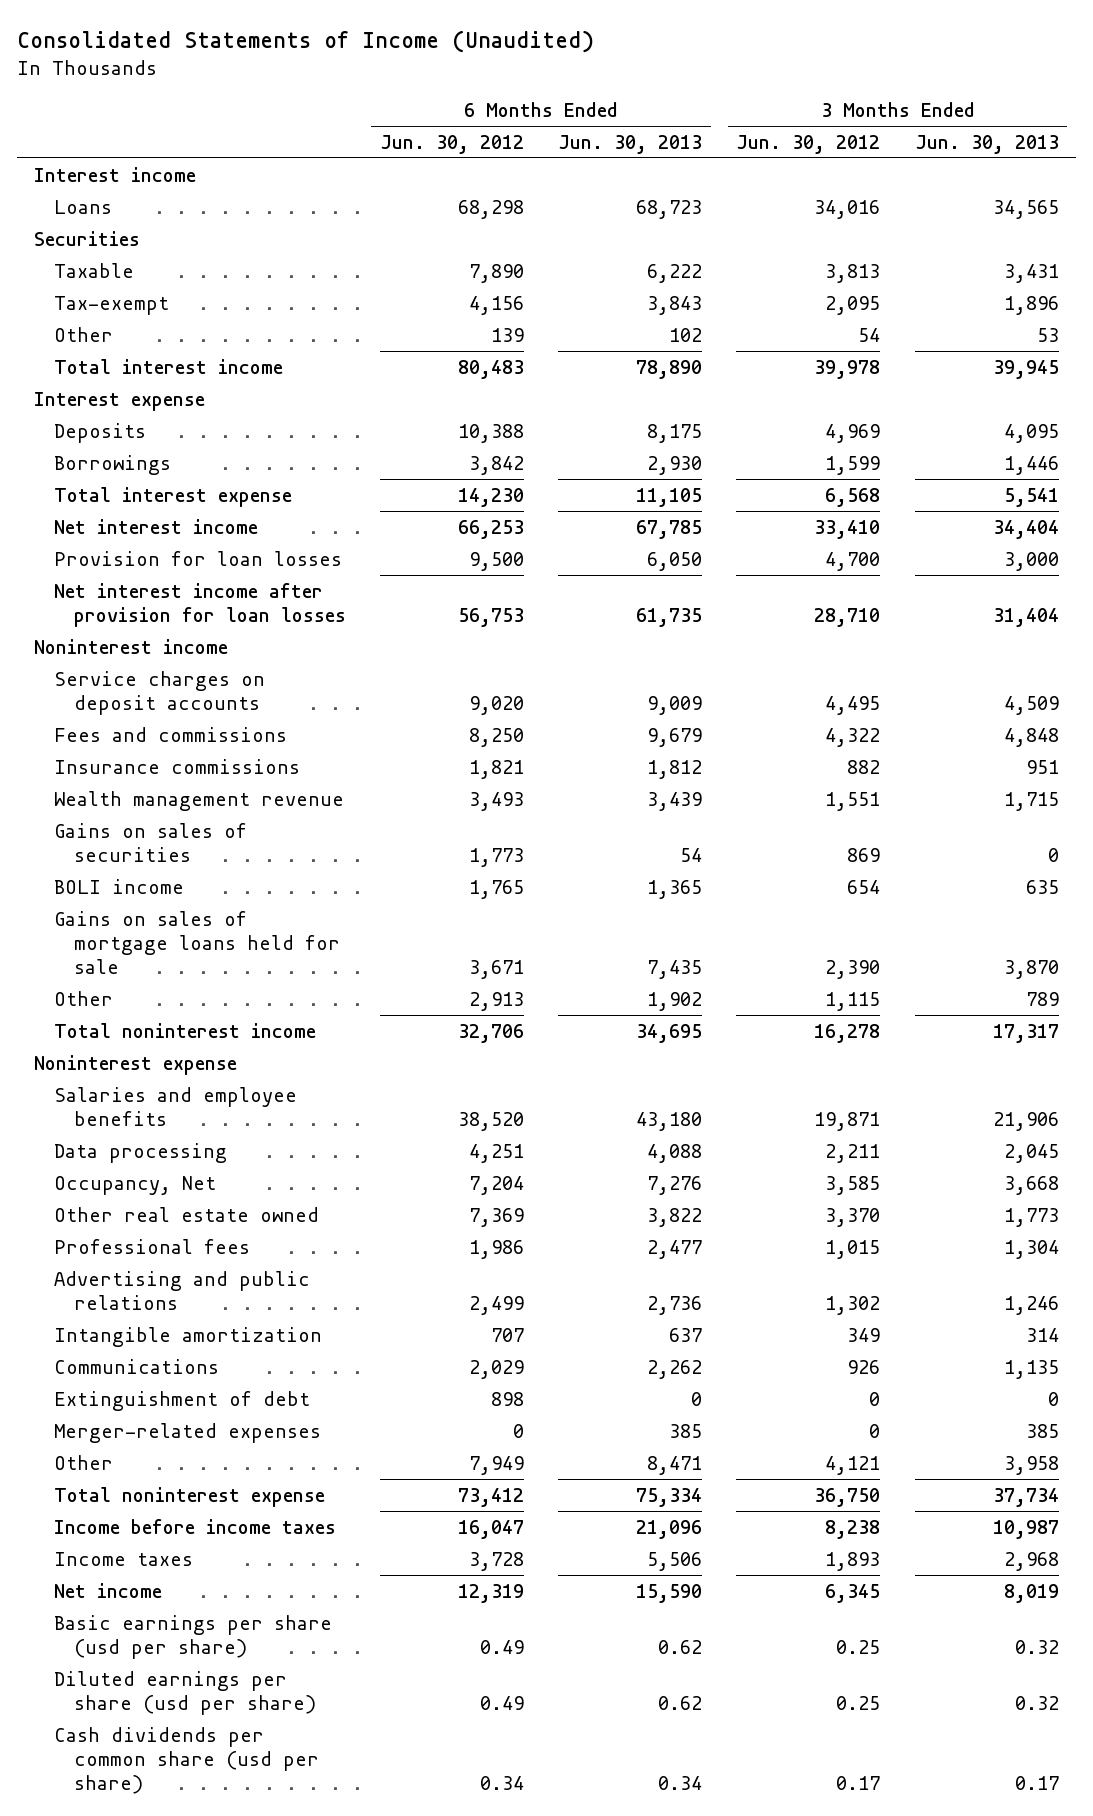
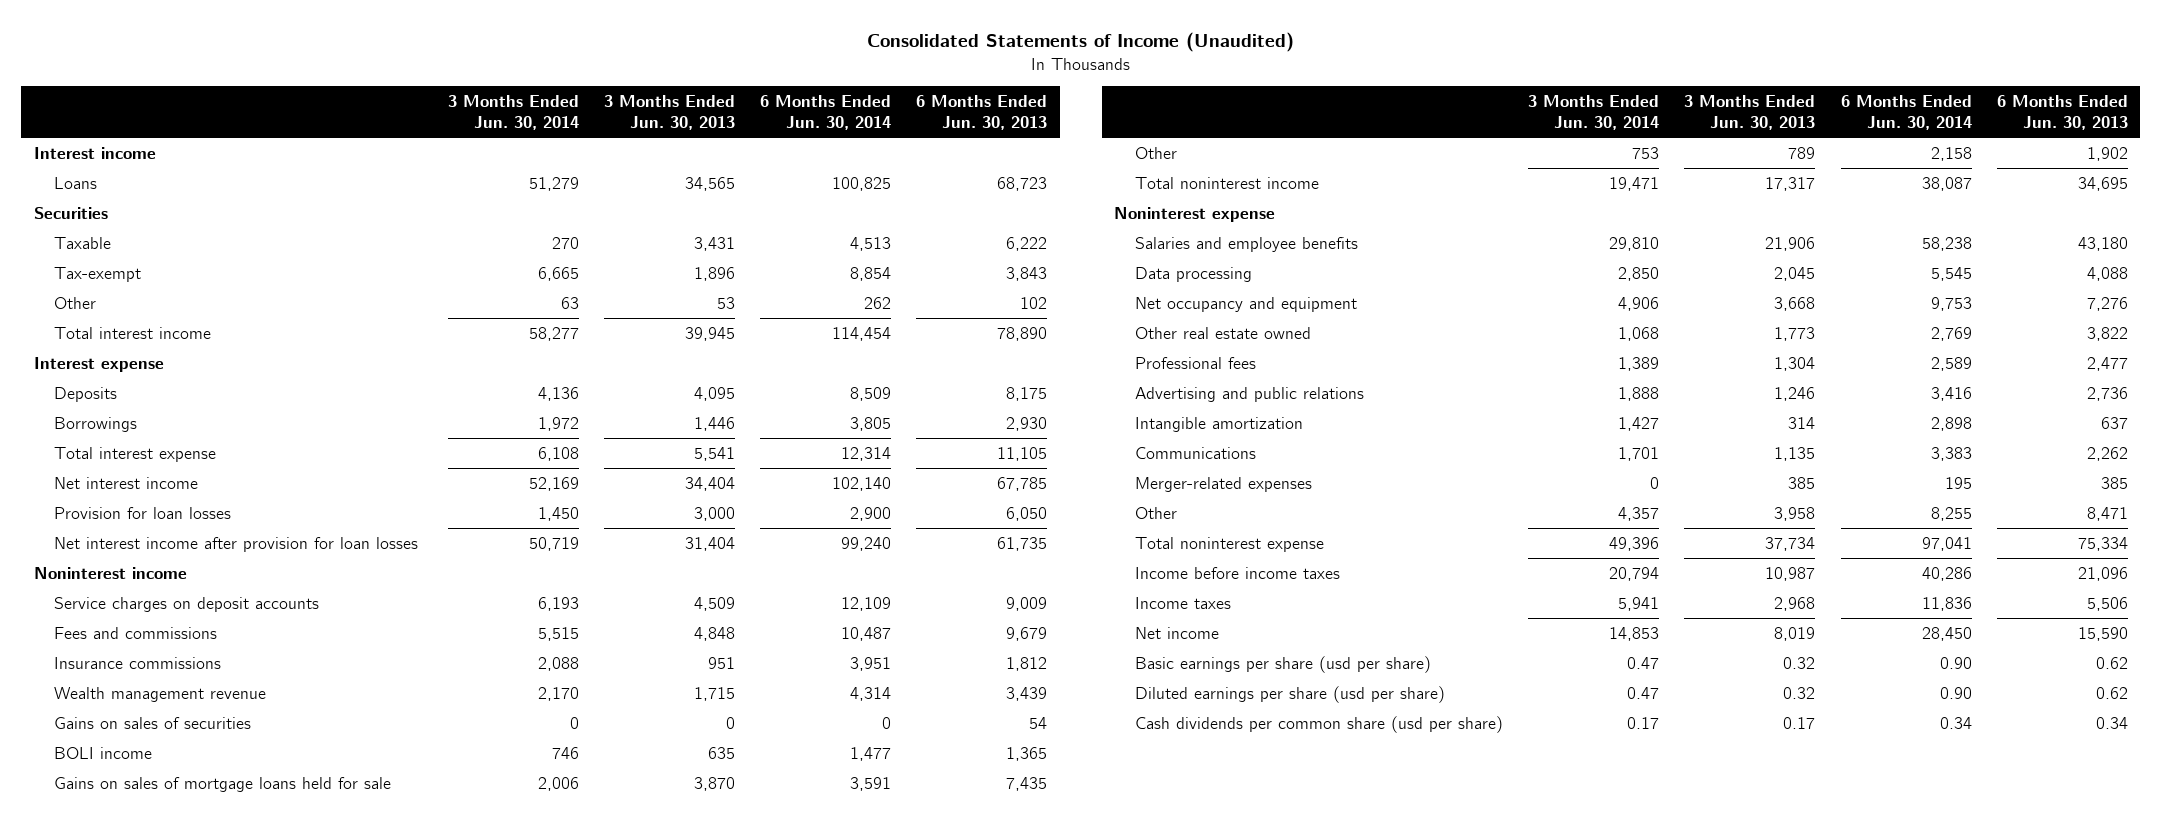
- | 6 Months Ended Jun. 30, 2012 | 6 Months Ended Jun. 30, 2013 | 3 Months Ended Jun. 30, 2012 | 3 Months Ended Jun. 30, 2013
+ | 3 Months Ended Jun. 30, 2014 | 3 Months Ended Jun. 30, 2013 | 6 Months Ended Jun. 30, 2014 | 6 Months Ended Jun. 30, 2013
- Occupancy, Net | 7,204 | 7,276 | 3,585 | 3,668
+ Net occupancy and equipment | 4,906 | 3,668 | 9,753 | 7,276
- Extinguishment of debt | 898 | 0 | 0 | 0

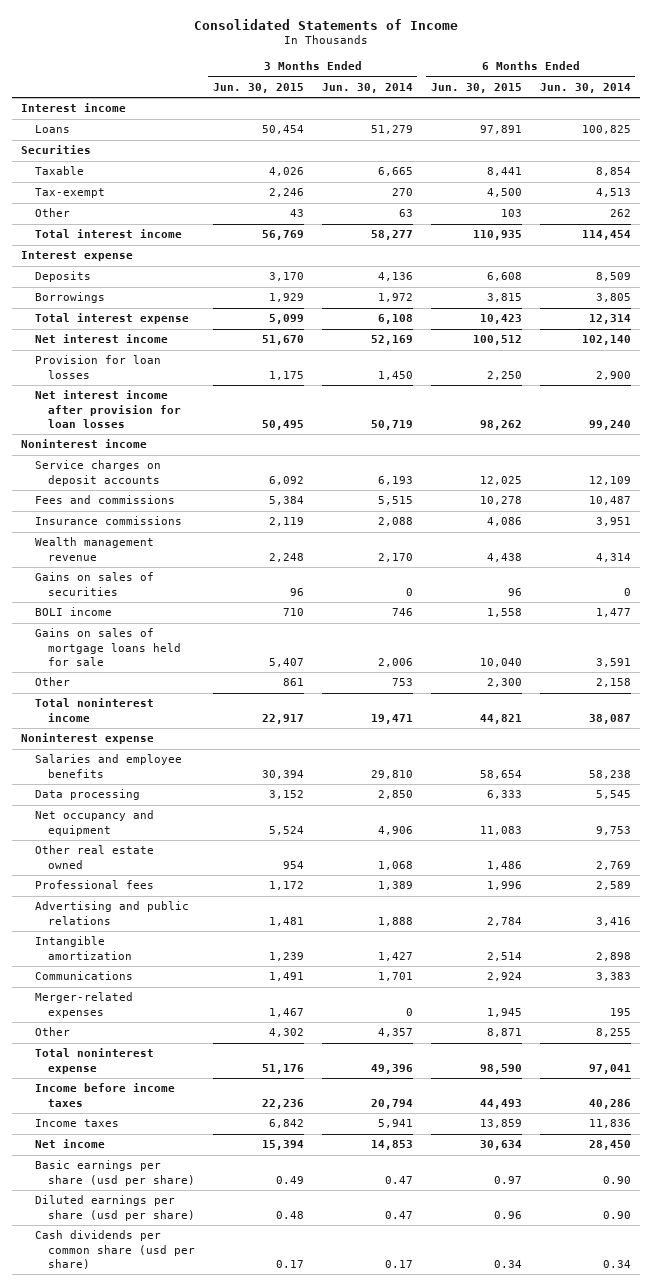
- Consolidated Statements of Income (Unaudited)
+ Consolidated Statements of Income
- | 3 Months Ended Jun. 30, 2014 | 3 Months Ended Jun. 30, 2013 | 6 Months Ended Jun. 30, 2014 | 6 Months Ended Jun. 30, 2013
+ | 3 Months Ended Jun. 30, 2015 | 3 Months Ended Jun. 30, 2014 | 6 Months Ended Jun. 30, 2015 | 6 Months Ended Jun. 30, 2014
- Taxable | 270 | 3,431 | 4,513 | 6,222
- Tax-exempt | 6,665 | 1,896 | 8,854 | 3,843
+ Taxable | 4,026 | 6,665 | 8,441 | 8,854
+ Tax-exempt | 2,246 | 270 | 4,500 | 4,513

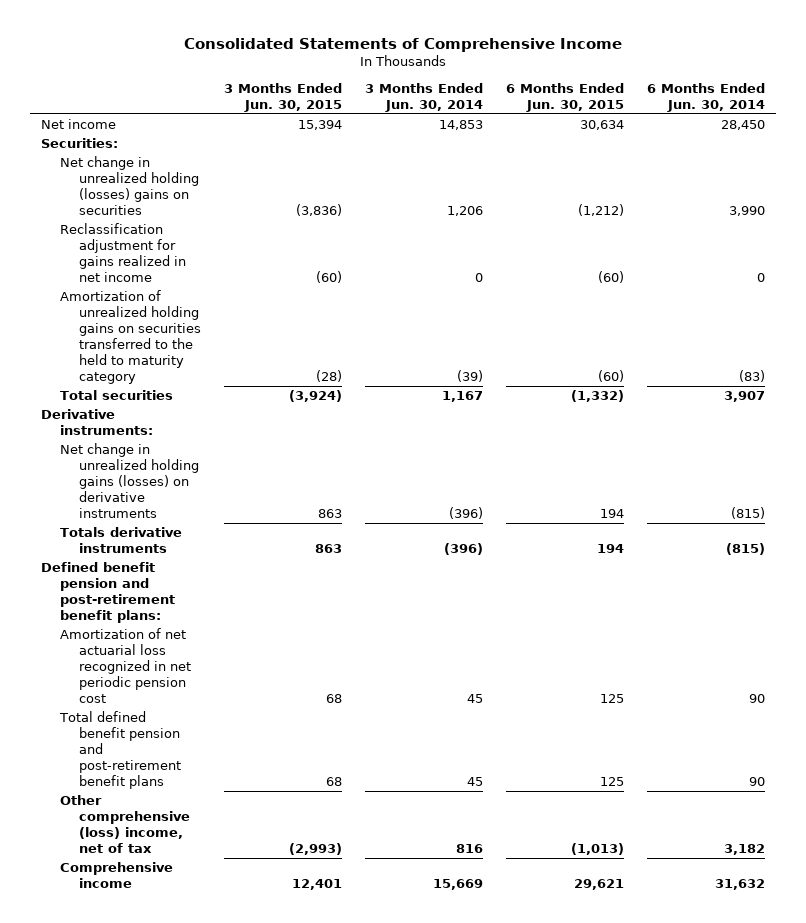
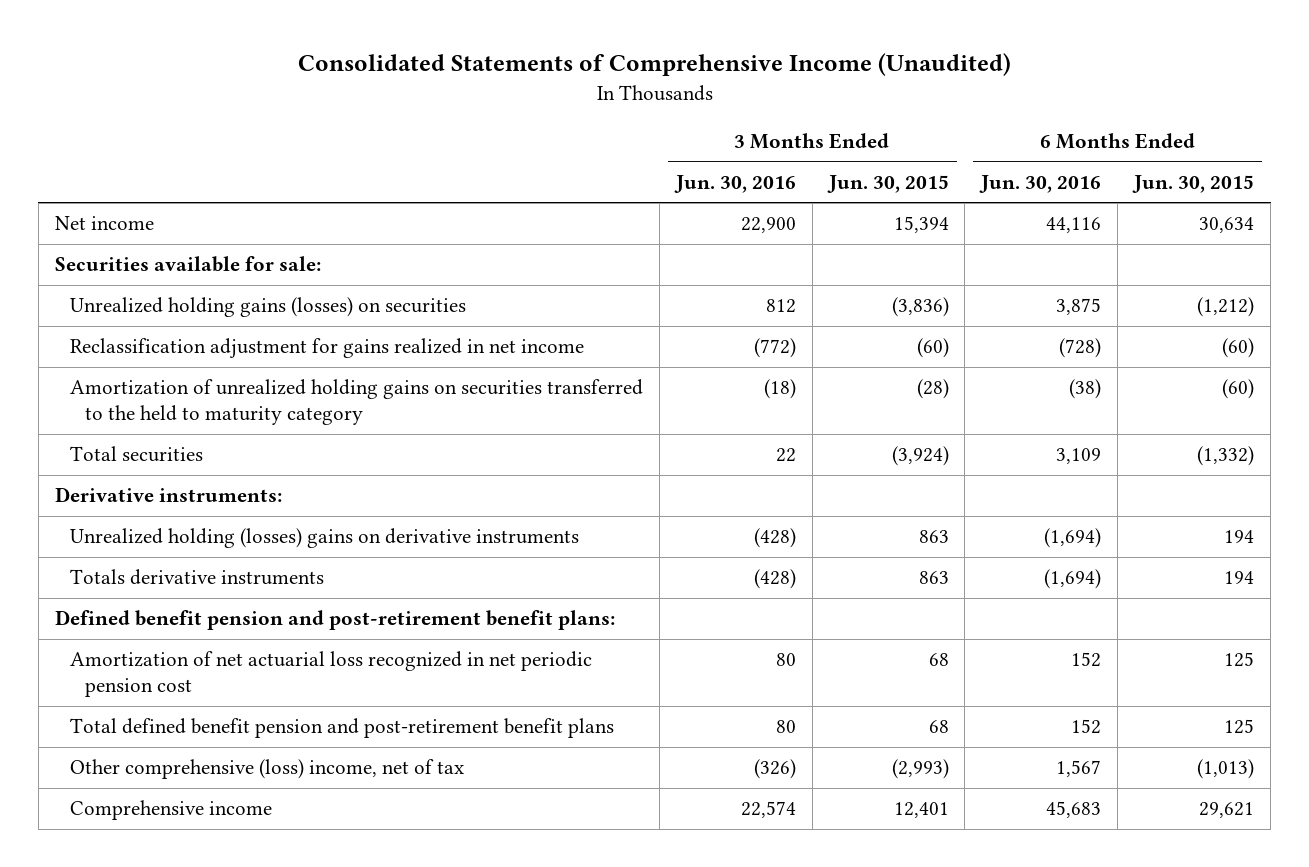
- Consolidated Statements of Comprehensive Income
+ Consolidated Statements of Comprehensive Income (Unaudited)
- | 3 Months Ended Jun. 30, 2015 | 3 Months Ended Jun. 30, 2014 | 6 Months Ended Jun. 30, 2015 | 6 Months Ended Jun. 30, 2014
+ | 3 Months Ended Jun. 30, 2016 | 3 Months Ended Jun. 30, 2015 | 6 Months Ended Jun. 30, 2016 | 6 Months Ended Jun. 30, 2015
- Securities:
- Net change in unrealized holding (losses) gains on securities | (3,836) | 1,206 | (1,212) | 3,990
+ Securities available for sale:
+ Unrealized holding gains (losses) on securities | 812 | (3,836) | 3,875 | (1,212)
- Net change in unrealized holding gains (losses) on derivative instruments | 863 | (396) | 194 | (815)
+ Unrealized holding (losses) gains on derivative instruments | (428) | 863 | (1,694) | 194

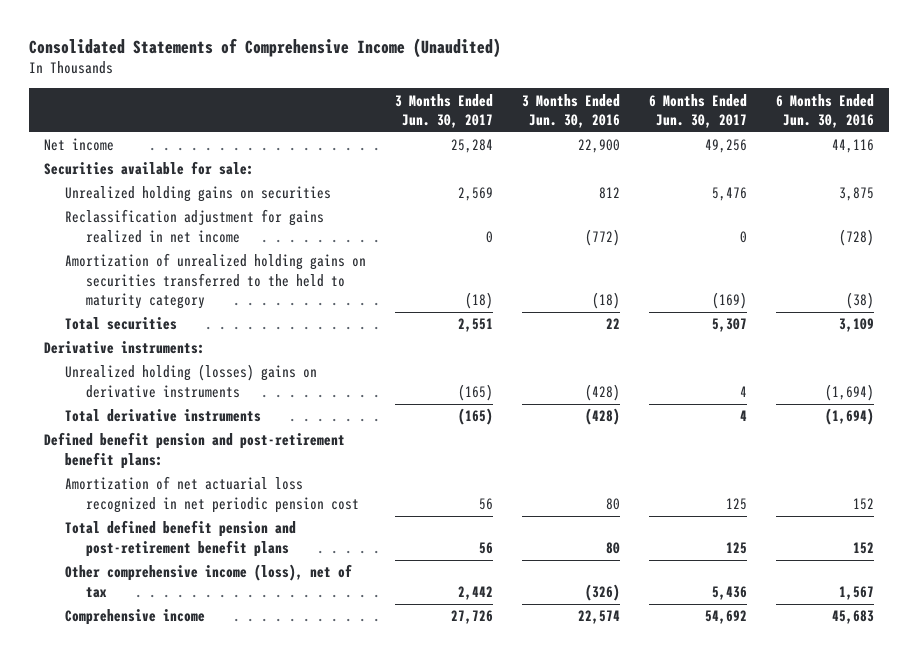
- | 3 Months Ended Jun. 30, 2016 | 3 Months Ended Jun. 30, 2015 | 6 Months Ended Jun. 30, 2016 | 6 Months Ended Jun. 30, 2015
+ | 3 Months Ended Jun. 30, 2017 | 3 Months Ended Jun. 30, 2016 | 6 Months Ended Jun. 30, 2017 | 6 Months Ended Jun. 30, 2016
- Unrealized holding gains (losses) on securities | 812 | (3,836) | 3,875 | (1,212)
+ Unrealized holding gains on securities | 2,569 | 812 | 5,476 | 3,875
- Totals derivative instruments | (428) | 863 | (1,694) | 194
+ Total derivative instruments | (165) | (428) | 4 | (1,694)
- Other comprehensive (loss) income, net of tax | (326) | (2,993) | 1,567 | (1,013)
+ Other comprehensive income (loss), net of tax | 2,442 | (326) | 5,436 | 1,567

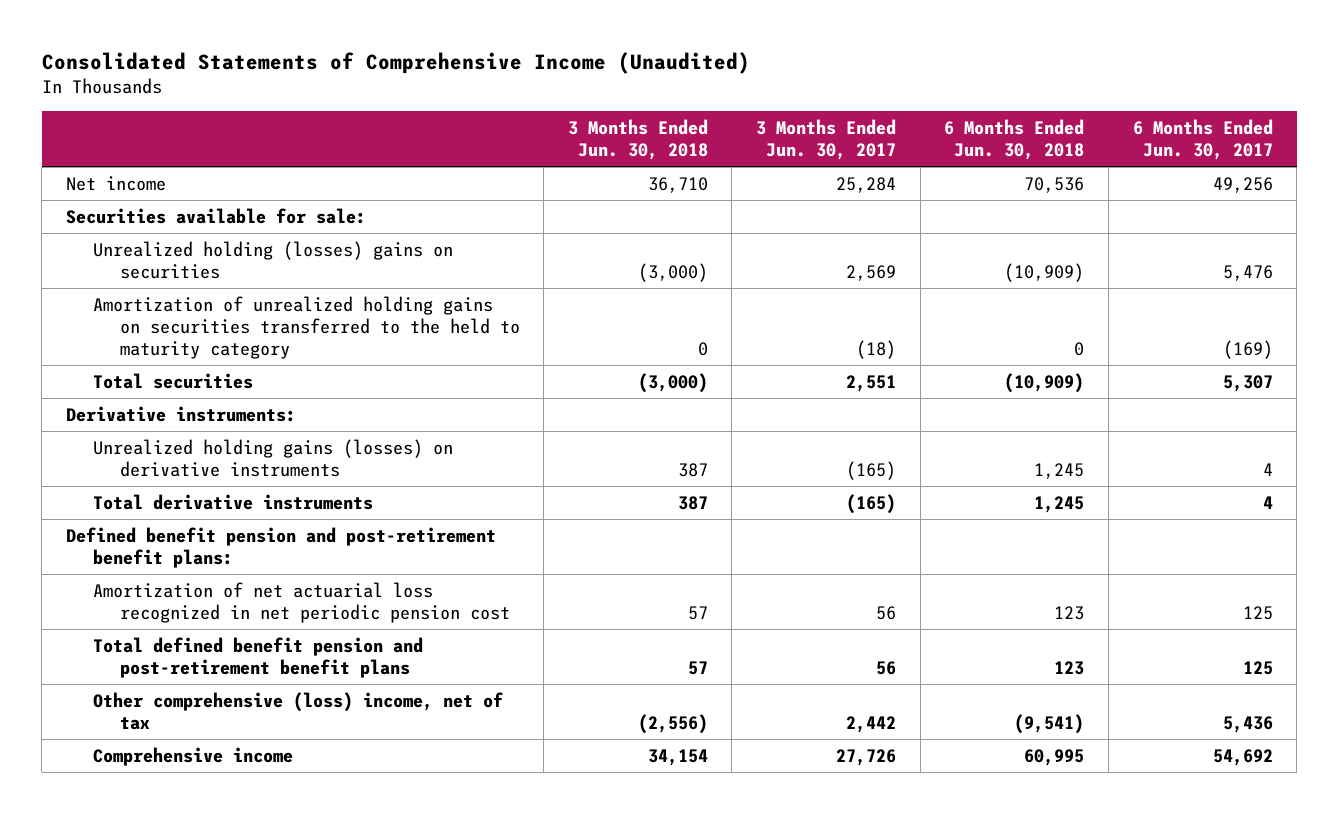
- | 3 Months Ended Jun. 30, 2017 | 3 Months Ended Jun. 30, 2016 | 6 Months Ended Jun. 30, 2017 | 6 Months Ended Jun. 30, 2016
+ | 3 Months Ended Jun. 30, 2018 | 3 Months Ended Jun. 30, 2017 | 6 Months Ended Jun. 30, 2018 | 6 Months Ended Jun. 30, 2017
- Unrealized holding gains on securities | 2,569 | 812 | 5,476 | 3,875
- Reclassification adjustment for gains realized in net income | 0 | (772) | 0 | (728)
+ Unrealized holding (losses) gains on securities | (3,000) | 2,569 | (10,909) | 5,476
- Unrealized holding (losses) gains on derivative instruments | (165) | (428) | 4 | (1,694)
+ Unrealized holding gains (losses) on derivative instruments | 387 | (165) | 1,245 | 4
- Other comprehensive income (loss), net of tax | 2,442 | (326) | 5,436 | 1,567
+ Other comprehensive (loss) income, net of tax | (2,556) | 2,442 | (9,541) | 5,436

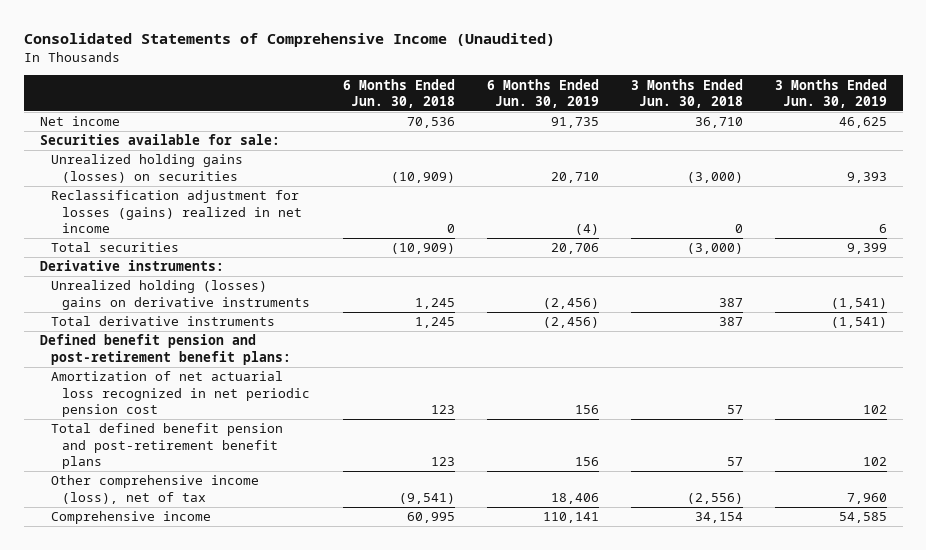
- | 3 Months Ended Jun. 30, 2018 | 3 Months Ended Jun. 30, 2017 | 6 Months Ended Jun. 30, 2018 | 6 Months Ended Jun. 30, 2017
+ | 6 Months Ended Jun. 30, 2018 | 6 Months Ended Jun. 30, 2019 | 3 Months Ended Jun. 30, 2018 | 3 Months Ended Jun. 30, 2019
- Unrealized holding (losses) gains on securities | (3,000) | 2,569 | (10,909) | 5,476
- Amortization of unrealized holding gains on securities transferred to the held to maturity category | 0 | (18) | 0 | (169)
+ Unrealized holding gains (losses) on securities | (10,909) | 20,710 | (3,000) | 9,393
+ Reclassification adjustment for losses (gains) realized in net income | 0 | (4) | 0 | 6
- Unrealized holding gains (losses) on derivative instruments | 387 | (165) | 1,245 | 4
+ Unrealized holding (losses) gains on derivative instruments | 1,245 | (2,456) | 387 | (1,541)
- Other comprehensive (loss) income, net of tax | (2,556) | 2,442 | (9,541) | 5,436
+ Other comprehensive income (loss), net of tax | (9,541) | 18,406 | (2,556) | 7,960

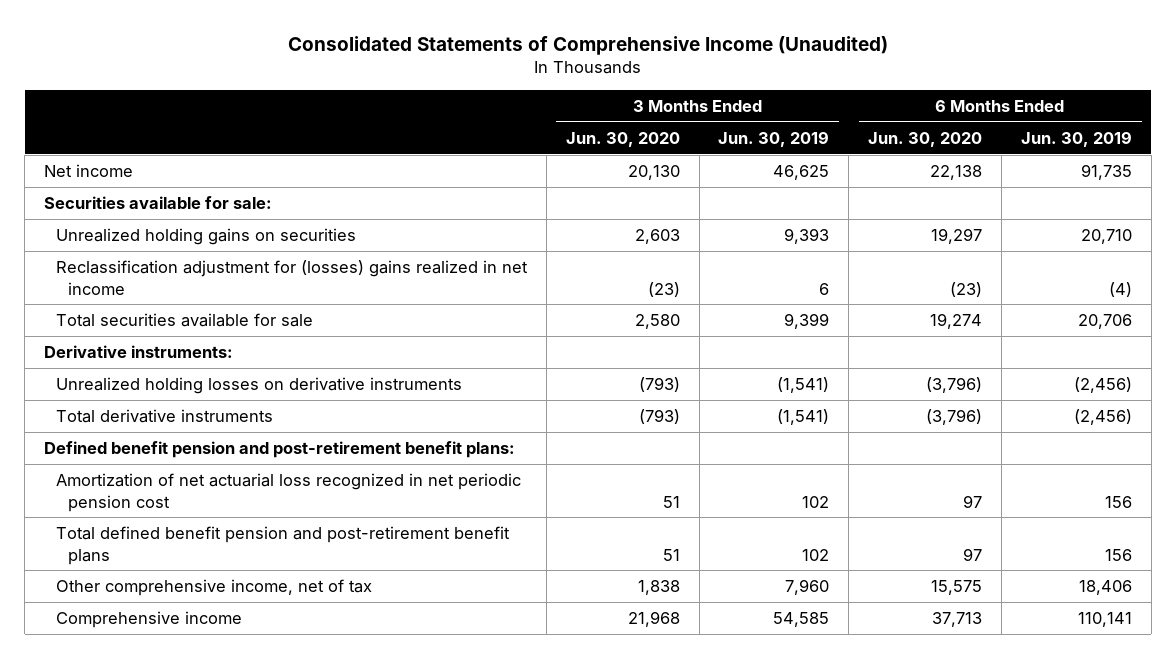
- | 6 Months Ended Jun. 30, 2018 | 6 Months Ended Jun. 30, 2019 | 3 Months Ended Jun. 30, 2018 | 3 Months Ended Jun. 30, 2019
+ | 3 Months Ended Jun. 30, 2020 | 3 Months Ended Jun. 30, 2019 | 6 Months Ended Jun. 30, 2020 | 6 Months Ended Jun. 30, 2019
- Unrealized holding gains (losses) on securities | (10,909) | 20,710 | (3,000) | 9,393
- Reclassification adjustment for losses (gains) realized in net income | 0 | (4) | 0 | 6
- Total securities | (10,909) | 20,706 | (3,000) | 9,399
+ Unrealized holding gains on securities | 2,603 | 9,393 | 19,297 | 20,710
+ Reclassification adjustment for (losses) gains realized in net income | (23) | 6 | (23) | (4)
+ Total securities available for sale | 2,580 | 9,399 | 19,274 | 20,706
- Unrealized holding (losses) gains on derivative instruments | 1,245 | (2,456) | 387 | (1,541)
+ Unrealized holding losses on derivative instruments | (793) | (1,541) | (3,796) | (2,456)
- Other comprehensive income (loss), net of tax | (9,541) | 18,406 | (2,556) | 7,960
+ Other comprehensive income, net of tax | 1,838 | 7,960 | 15,575 | 18,406

